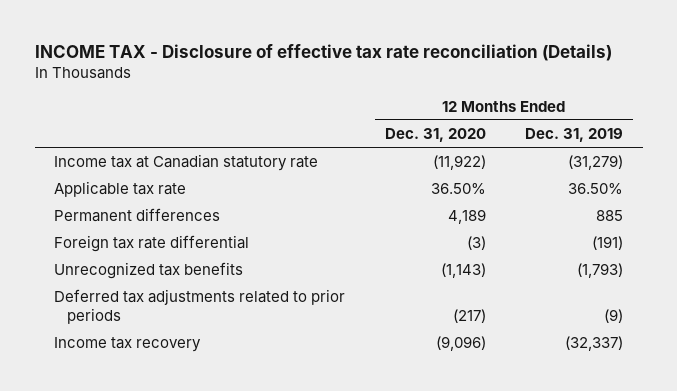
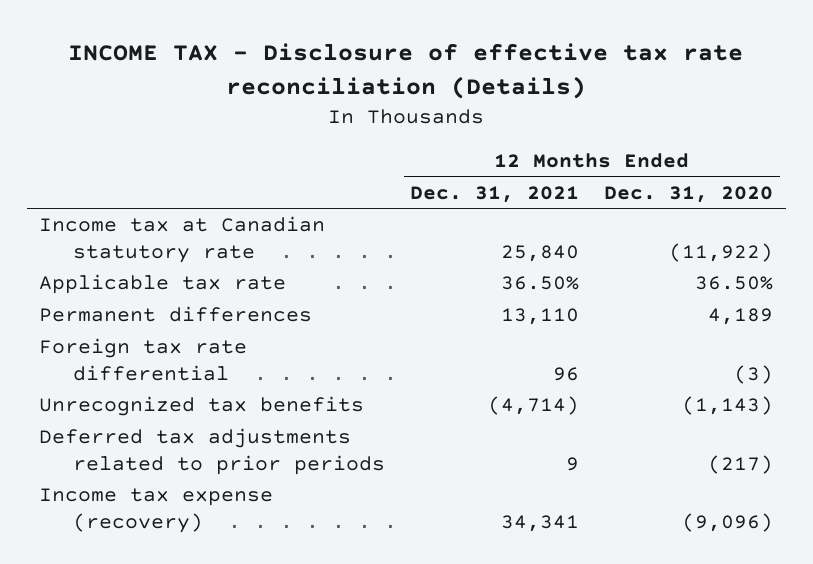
- | 12 Months Ended Dec. 31, 2020 | 12 Months Ended Dec. 31, 2019
+ | 12 Months Ended Dec. 31, 2021 | 12 Months Ended Dec. 31, 2020
- Income tax recovery | (9,096) | (32,337)
+ Income tax expense (recovery) | 34,341 | (9,096)

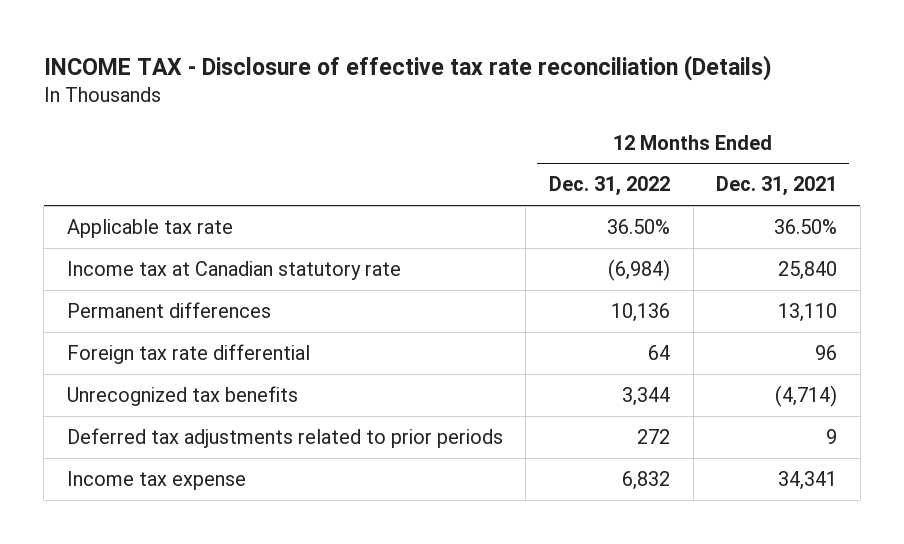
- | 12 Months Ended Dec. 31, 2021 | 12 Months Ended Dec. 31, 2020
+ | 12 Months Ended Dec. 31, 2022 | 12 Months Ended Dec. 31, 2021
moved down: Income tax at Canadian statutory rate | (6,984) | 25,840
- Income tax expense (recovery) | 34,341 | (9,096)
+ Income tax expense | 6,832 | 34,341

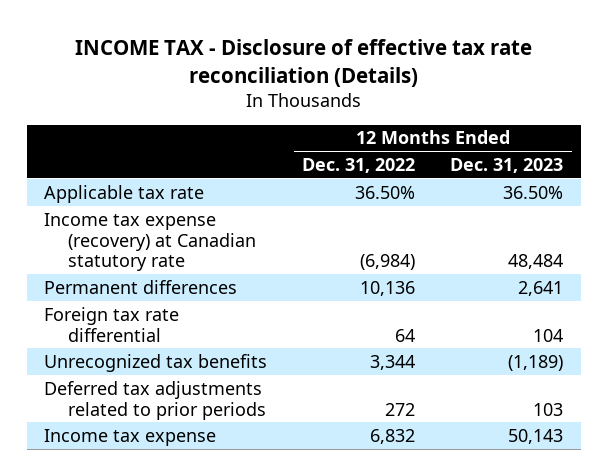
- | 12 Months Ended Dec. 31, 2022 | 12 Months Ended Dec. 31, 2021
+ | 12 Months Ended Dec. 31, 2022 | 12 Months Ended Dec. 31, 2023
- Income tax at Canadian statutory rate | (6,984) | 25,840
+ Income tax expense (recovery) at Canadian statutory rate | (6,984) | 48,484

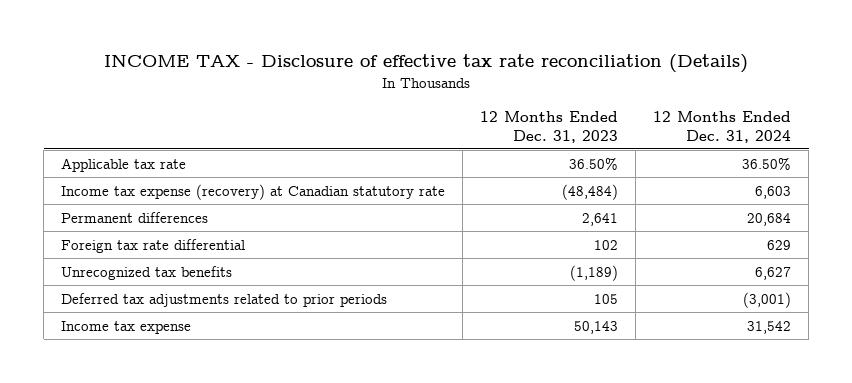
- | 12 Months Ended Dec. 31, 2022 | 12 Months Ended Dec. 31, 2023
+ | 12 Months Ended Dec. 31, 2023 | 12 Months Ended Dec. 31, 2024
- Income tax expense (recovery) at Canadian statutory rate | (6,984) | 48,484
+ Income tax expense (recovery) at Canadian statutory rate | (48,484) | 6,603
- Foreign tax rate differential | 64 | 104
+ Foreign tax rate differential | 102 | 629
- Deferred tax adjustments related to prior periods | 272 | 103
+ Deferred tax adjustments related to prior periods | 105 | (3,001)

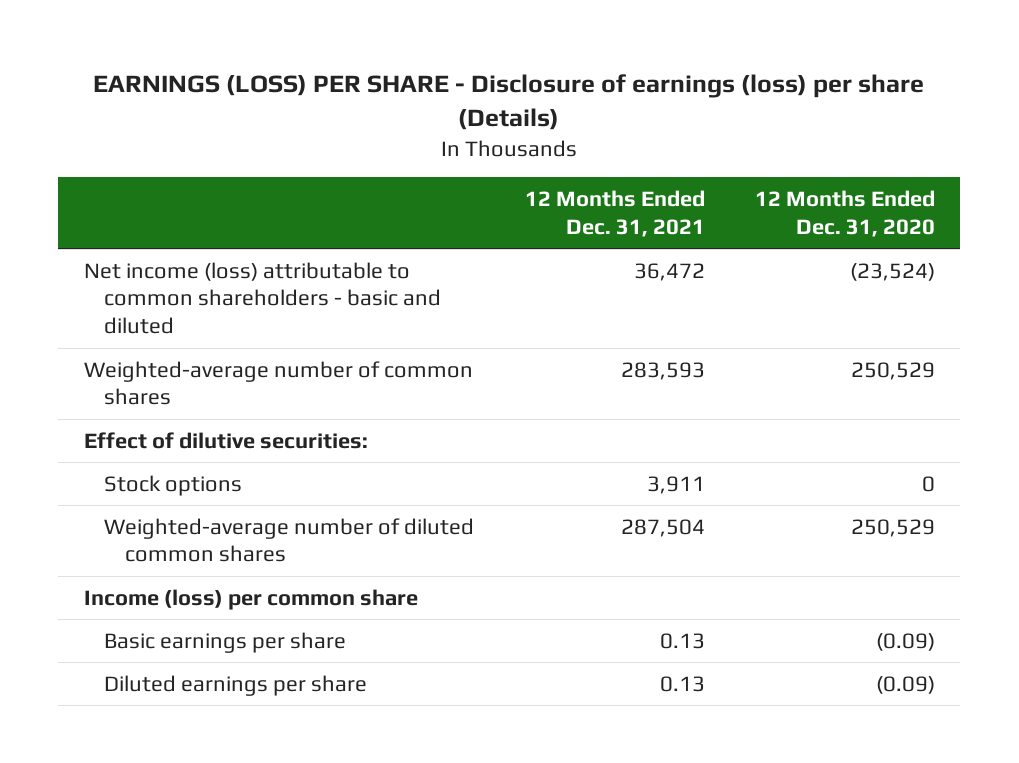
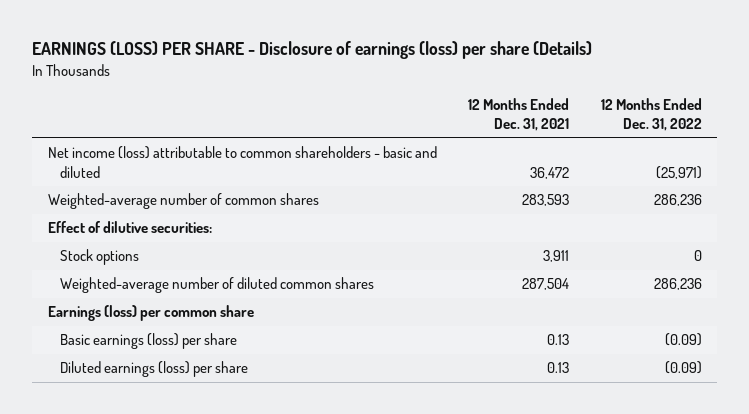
- | 12 Months Ended Dec. 31, 2021 | 12 Months Ended Dec. 31, 2020
+ | 12 Months Ended Dec. 31, 2021 | 12 Months Ended Dec. 31, 2022
- Income (loss) per common share
- Basic earnings per share | 0.13 | (0.09)
- Diluted earnings per share | 0.13 | (0.09)
+ Earnings (loss) per common share
+ Basic earnings (loss) per share | 0.13 | (0.09)
+ Diluted earnings (loss) per share | 0.13 | (0.09)

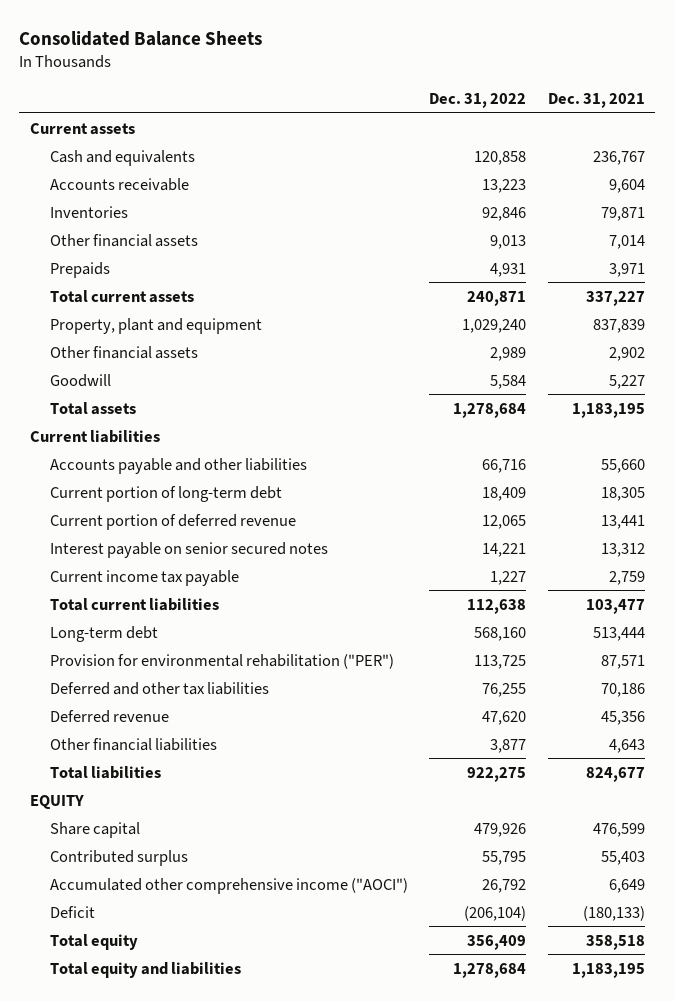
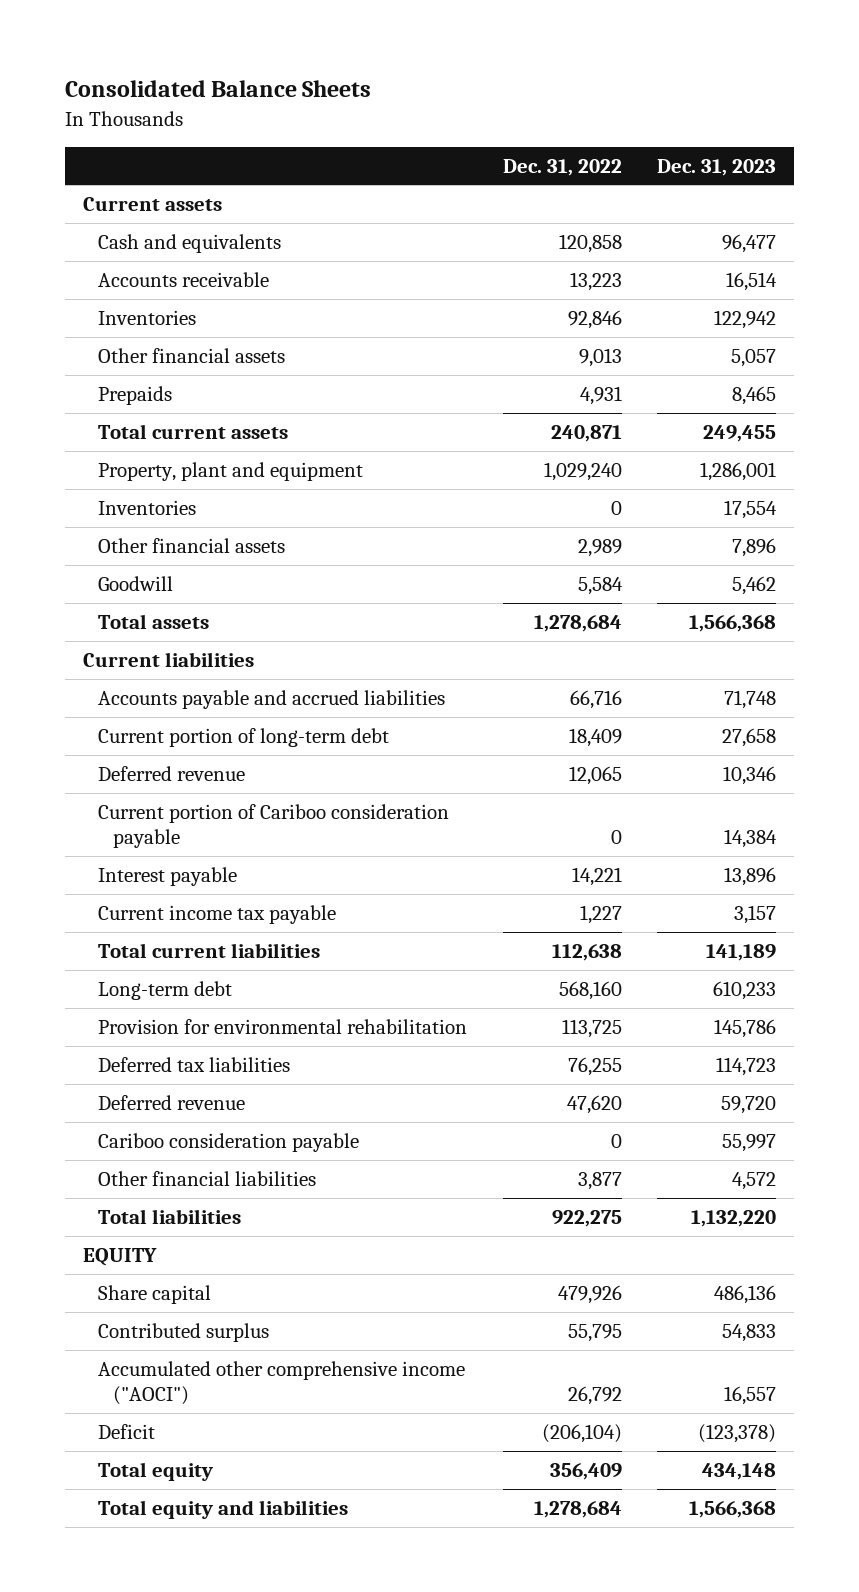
- | Dec. 31, 2022 | Dec. 31, 2021
+ | Dec. 31, 2022 | Dec. 31, 2023
+ Inventories | 0 | 17,554
- Accounts payable and other liabilities | 66,716 | 55,660
+ Accounts payable and accrued liabilities | 66,716 | 71,748
- Current portion of deferred revenue | 12,065 | 13,441
- Interest payable on senior secured notes | 14,221 | 13,312
+ Deferred revenue | 12,065 | 10,346
+ Current portion of Cariboo consideration payable | 0 | 14,384
+ Interest payable | 14,221 | 13,896
- Provision for environmental rehabilitation ("PER") | 113,725 | 87,571
- Deferred and other tax liabilities | 76,255 | 70,186
+ Provision for environmental rehabilitation | 113,725 | 145,786
+ Deferred tax liabilities | 76,255 | 114,723
+ Cariboo consideration payable | 0 | 55,997

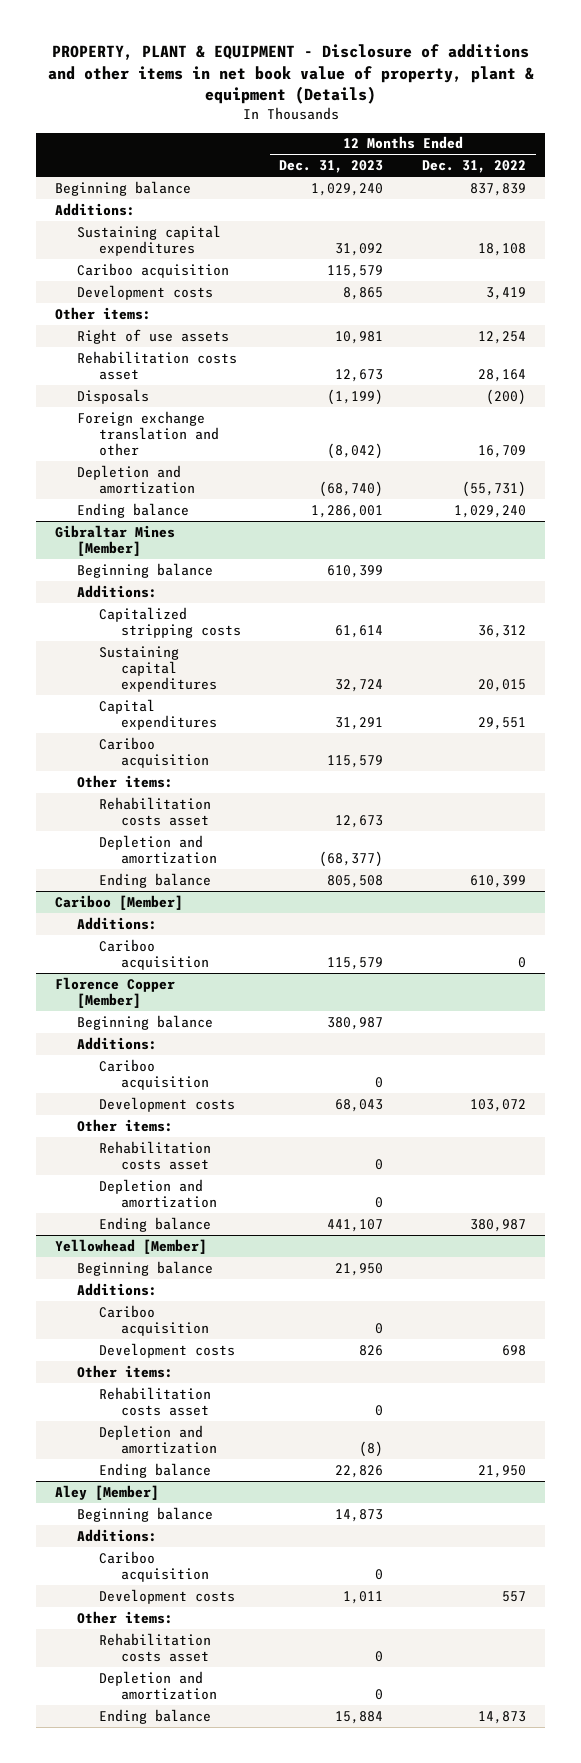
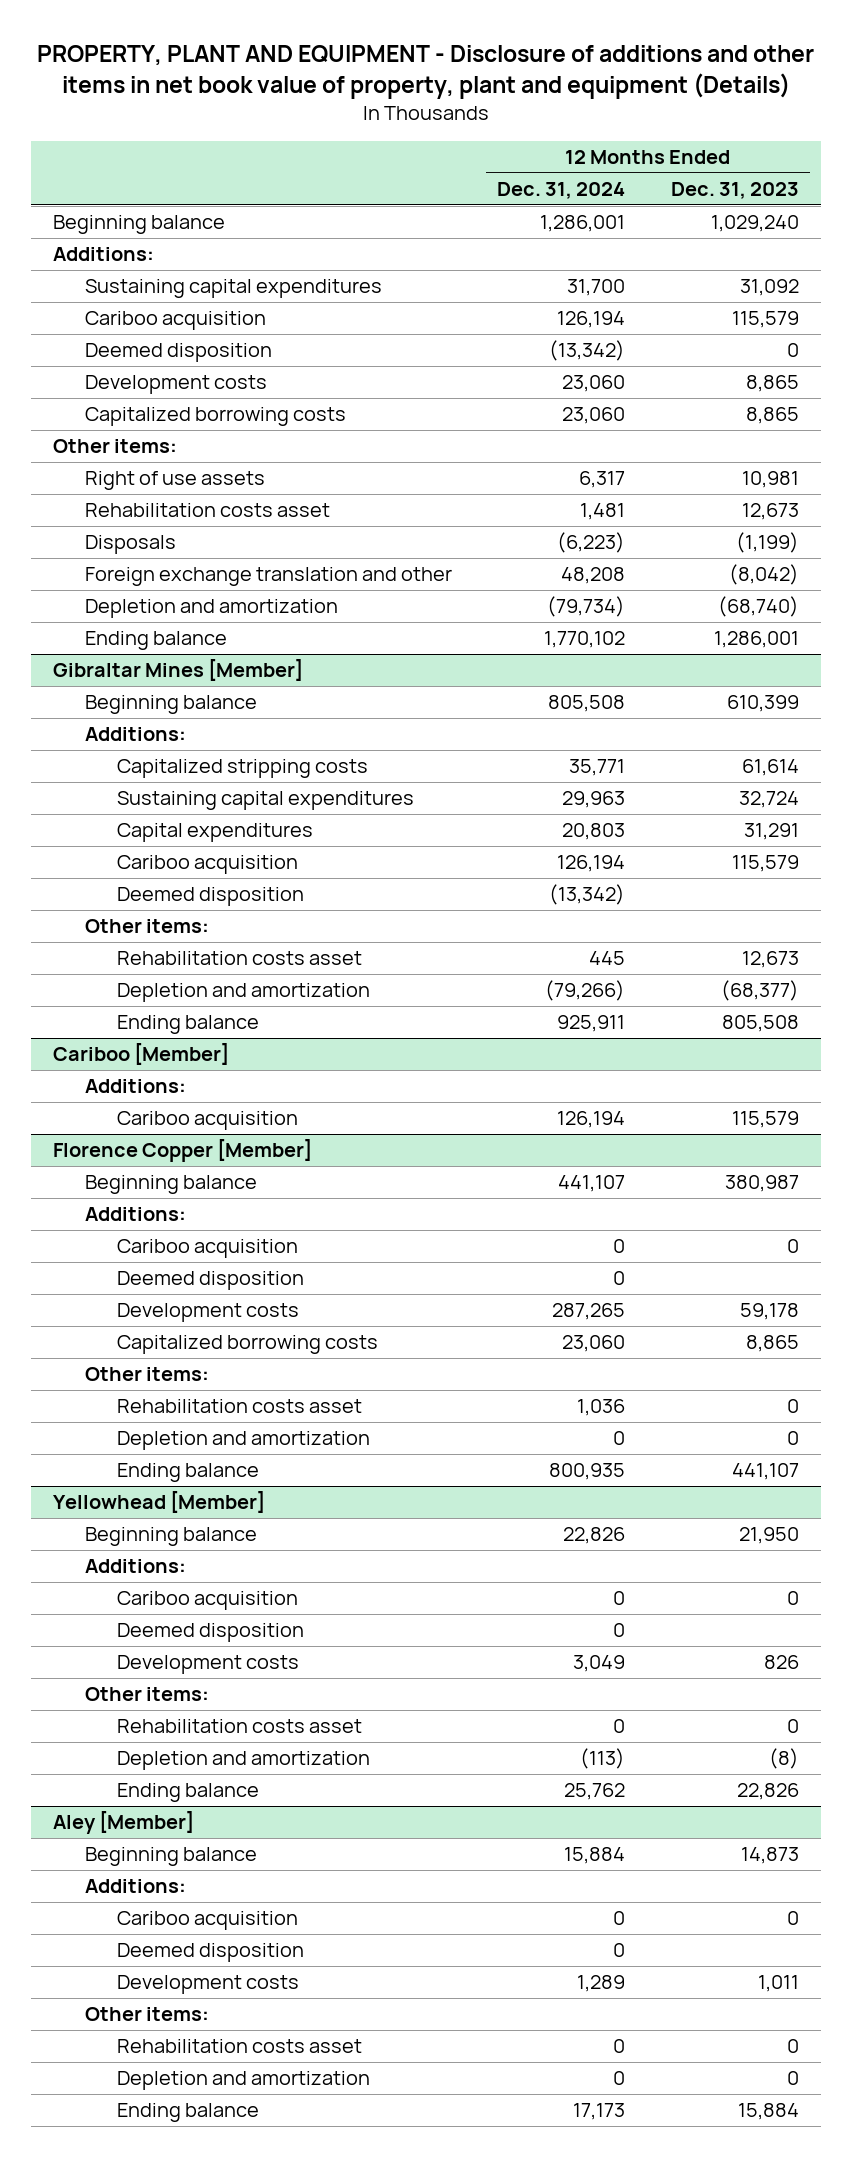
- PROPERTY, PLANT & EQUIPMENT - Disclosure of additions and other items in net book value of property, plant & equipment (Details)
+ PROPERTY, PLANT AND EQUIPMENT - Disclosure of additions and other items in net book value of property, plant and equipment (Details)
- | 12 Months Ended Dec. 31, 2023 | 12 Months Ended Dec. 31, 2022
+ | 12 Months Ended Dec. 31, 2024 | 12 Months Ended Dec. 31, 2023
+ Deemed disposition | (13,342) | 0
+ Capitalized borrowing costs | 23,060 | 8,865
@ Gibraltar Mines [Member]
+ Deemed disposition | (13,342) |
@ Florence Copper [Member]
- Development costs | 68,043 | 103,072
+ Deemed disposition | 0 |
+ Development costs | 287,265 | 59,178
+ Capitalized borrowing costs | 23,060 | 8,865
@ Yellowhead [Member]
+ Deemed disposition | 0 |
@ Aley [Member]
+ Deemed disposition | 0 |

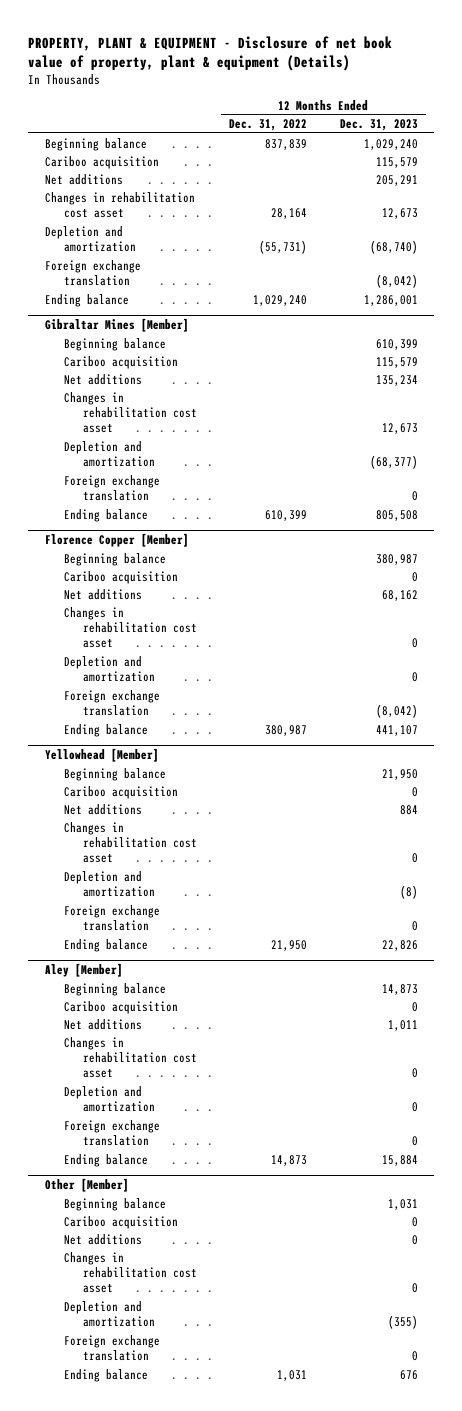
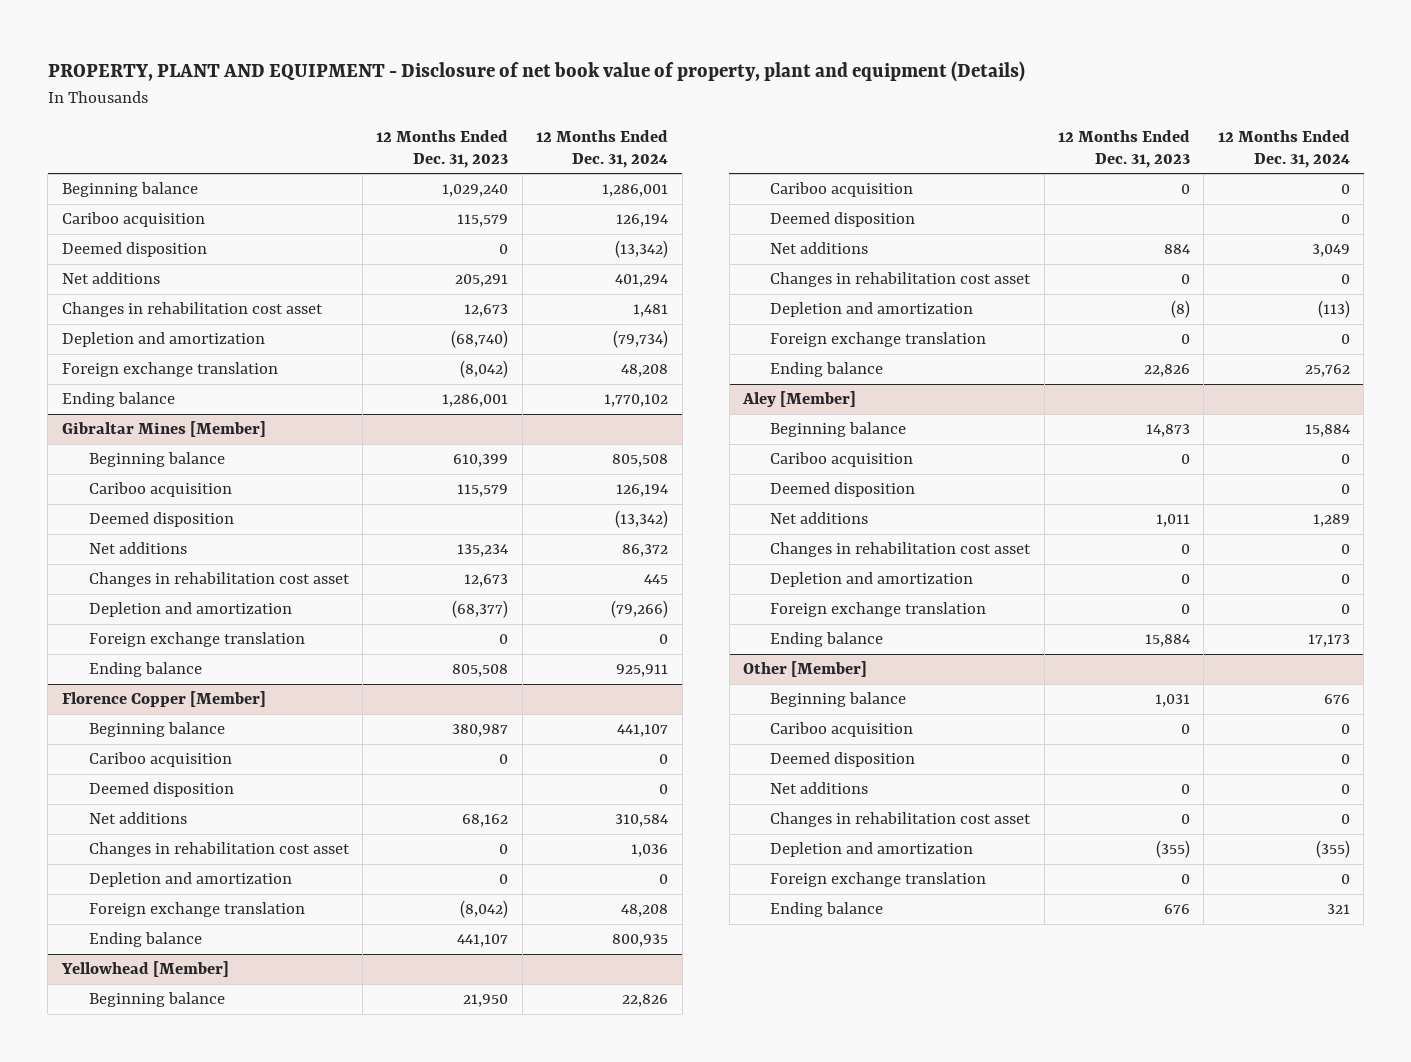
- PROPERTY, PLANT & EQUIPMENT - Disclosure of net book value of property, plant & equipment (Details)
+ PROPERTY, PLANT AND EQUIPMENT - Disclosure of net book value of property, plant and equipment (Details)
- | 12 Months Ended Dec. 31, 2022 | 12 Months Ended Dec. 31, 2023
+ | 12 Months Ended Dec. 31, 2023 | 12 Months Ended Dec. 31, 2024
+ Deemed disposition | 0 | (13,342)
@ Gibraltar Mines [Member]
+ Deemed disposition | | (13,342)
@ Florence Copper [Member]
+ Deemed disposition | | 0
@ Yellowhead [Member]
+ Deemed disposition | | 0
@ Aley [Member]
+ Deemed disposition | | 0
@ Other [Member]
+ Deemed disposition | | 0

